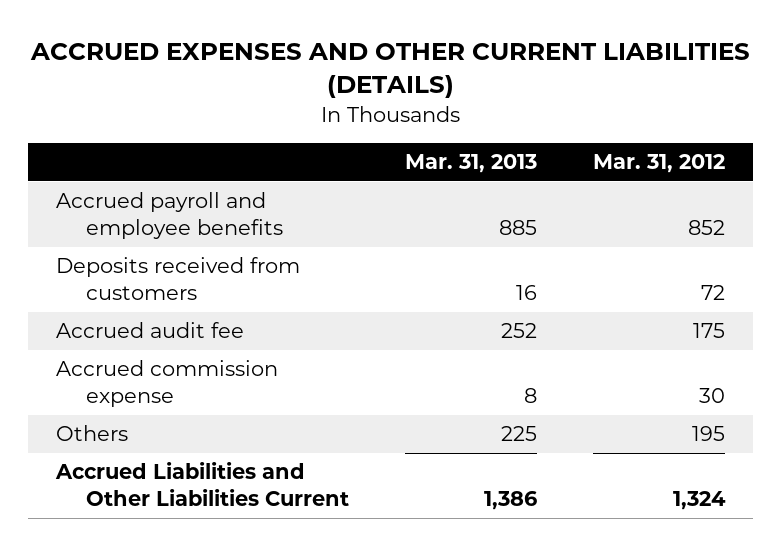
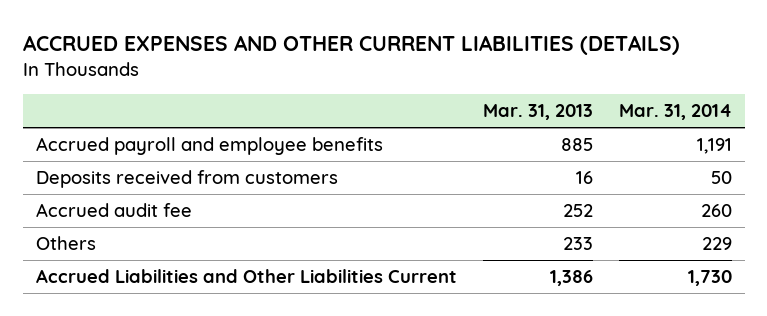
- | Mar. 31, 2013 | Mar. 31, 2012
+ | Mar. 31, 2013 | Mar. 31, 2014
- Accrued commission expense | 8 | 30
- Others | 225 | 195
+ Others | 233 | 229

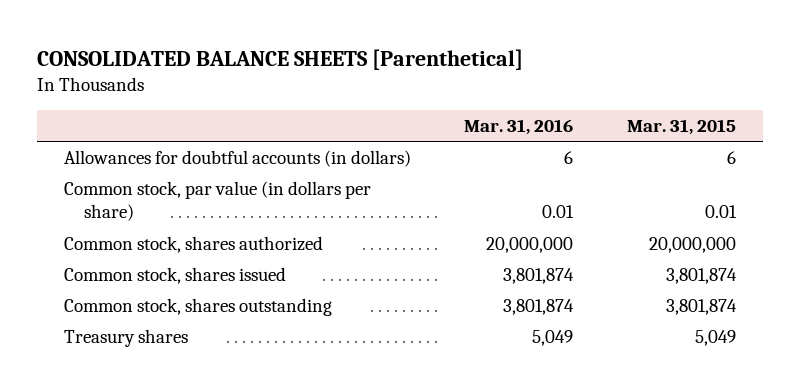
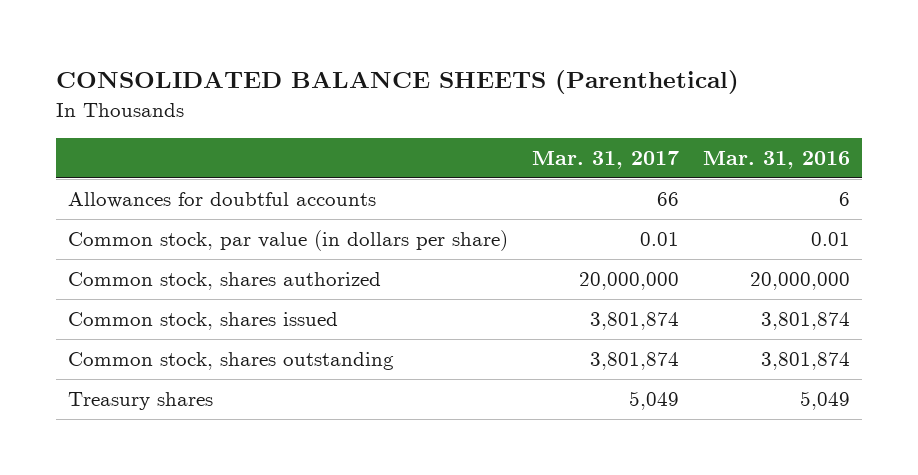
- CONSOLIDATED BALANCE SHEETS [Parenthetical]
+ CONSOLIDATED BALANCE SHEETS (Parenthetical)
- | Mar. 31, 2016 | Mar. 31, 2015
+ | Mar. 31, 2017 | Mar. 31, 2016
- Allowances for doubtful accounts (in dollars) | 6 | 6
+ Allowances for doubtful accounts | 66 | 6

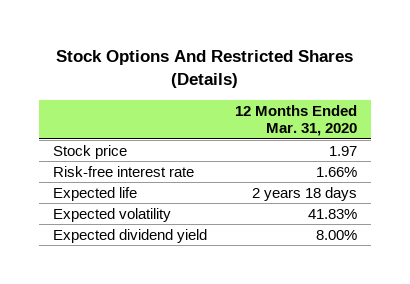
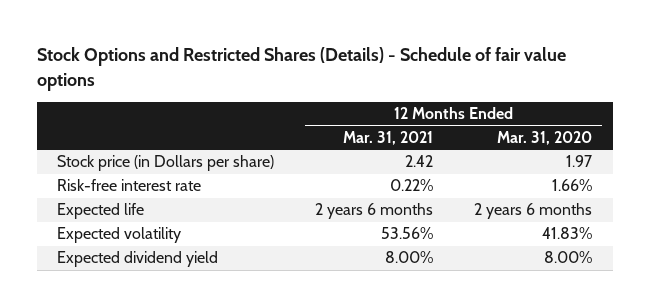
- Stock Options And Restricted Shares (Details)
+ Stock Options and Restricted Shares (Details) - Schedule of fair value options
- | 12 Months Ended Mar. 31, 2020
+ | 12 Months Ended Mar. 31, 2021 | 12 Months Ended Mar. 31, 2020
- Stock price | 1.97
+ Stock price (in Dollars per share) | 2.42 | 1.97
- Expected life | 2 years 18 days
+ Expected life | 2 years 6 months | 2 years 6 months

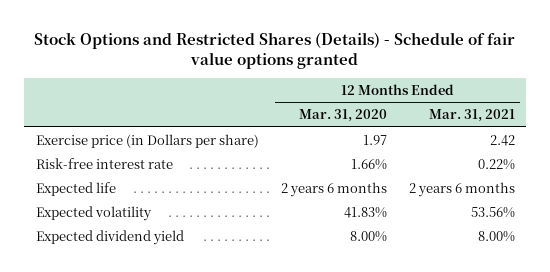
- Stock Options and Restricted Shares (Details) - Schedule of fair value options
+ Stock Options and Restricted Shares (Details) - Schedule of fair value options granted
- | 12 Months Ended Mar. 31, 2021 | 12 Months Ended Mar. 31, 2020
+ | 12 Months Ended Mar. 31, 2020 | 12 Months Ended Mar. 31, 2021
- Stock price (in Dollars per share) | 2.42 | 1.97
+ Exercise price (in Dollars per share) | 1.97 | 2.42

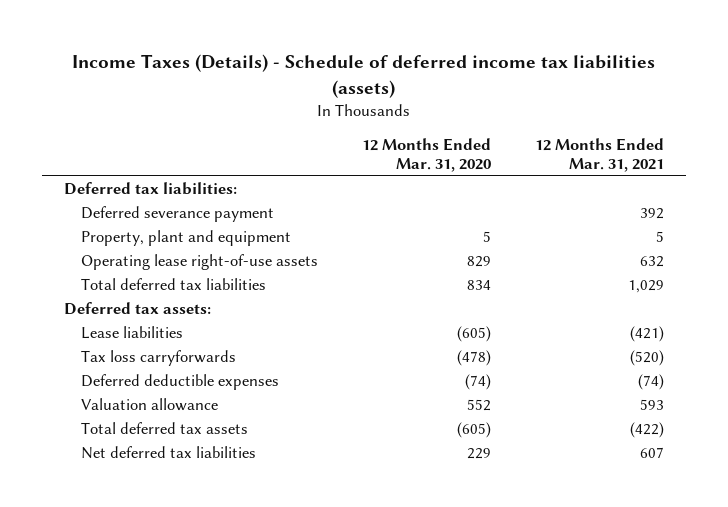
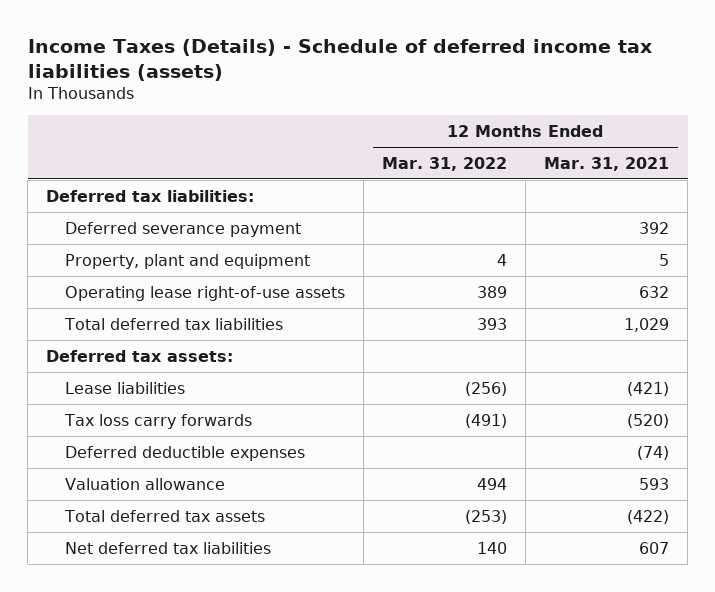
- | 12 Months Ended Mar. 31, 2020 | 12 Months Ended Mar. 31, 2021
+ | 12 Months Ended Mar. 31, 2022 | 12 Months Ended Mar. 31, 2021
- Tax loss carryforwards | (478) | (520)
+ Tax loss carry forwards | (491) | (520)

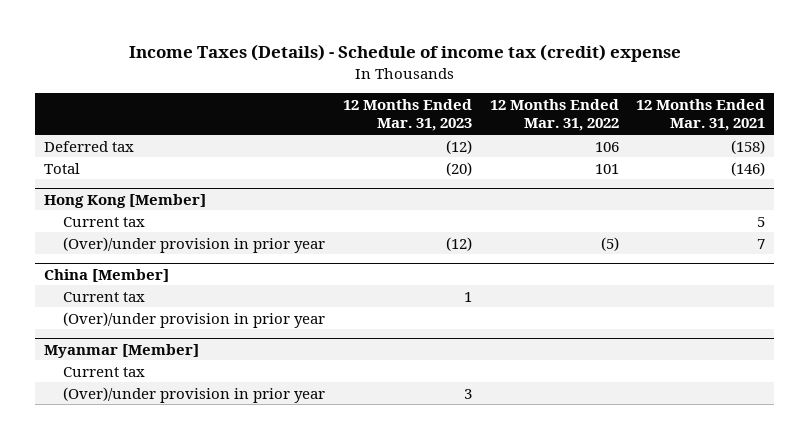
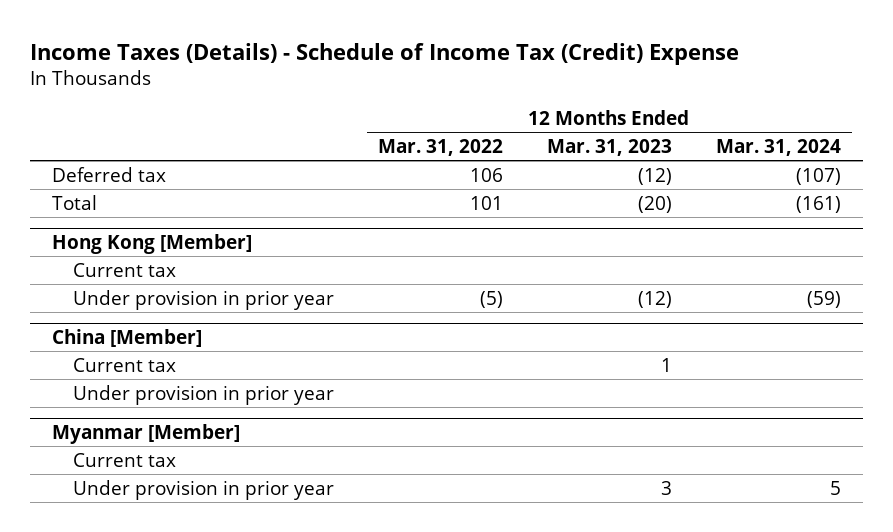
- Income Taxes (Details) - Schedule of income tax (credit) expense
+ Income Taxes (Details) - Schedule of Income Tax (Credit) Expense
- | 12 Months Ended Mar. 31, 2023 | 12 Months Ended Mar. 31, 2022 | 12 Months Ended Mar. 31, 2021
+ | 12 Months Ended Mar. 31, 2022 | 12 Months Ended Mar. 31, 2023 | 12 Months Ended Mar. 31, 2024
@ Hong Kong [Member]
- (Over)/under provision in prior year | (12) | (5) | 7
+ Under provision in prior year | (5) | (12) | (59)
@ China [Member]
- (Over)/under provision in prior year
+ Under provision in prior year
@ Myanmar [Member]
- (Over)/under provision in prior year | 3 | |
+ Under provision in prior year | | 3 | 5

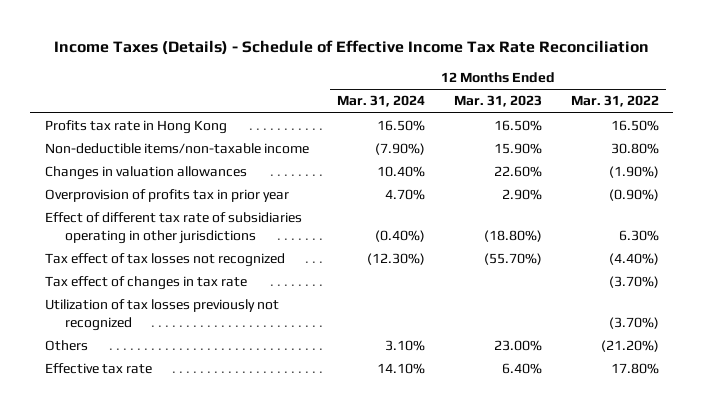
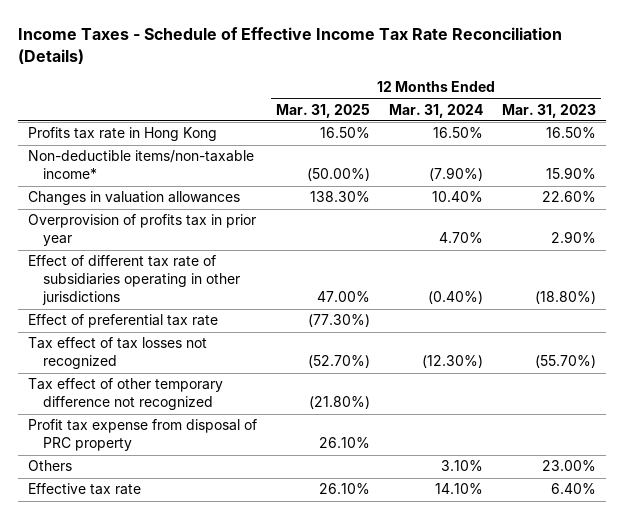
- Income Taxes (Details) - Schedule of Effective Income Tax Rate Reconciliation
+ Income Taxes - Schedule of Effective Income Tax Rate Reconciliation (Details)
- | 12 Months Ended Mar. 31, 2024 | 12 Months Ended Mar. 31, 2023 | 12 Months Ended Mar. 31, 2022
+ | 12 Months Ended Mar. 31, 2025 | 12 Months Ended Mar. 31, 2024 | 12 Months Ended Mar. 31, 2023
- Non-deductible items/non-taxable income | (7.90%) | 15.90% | 30.80%
+ Non-deductible items/non-taxable income* | (50.00%) | (7.90%) | 15.90%
+ Effect of preferential tax rate | (77.30%) | |
- Tax effect of changes in tax rate | | | (3.70%)
- Utilization of tax losses previously not recognized | | | (3.70%)
+ Tax effect of other temporary difference not recognized | (21.80%) | |
+ Profit tax expense from disposal of PRC property | 26.10% | |

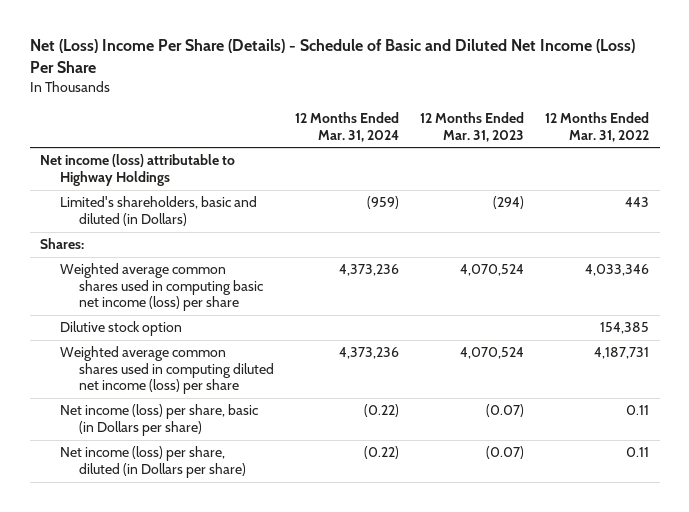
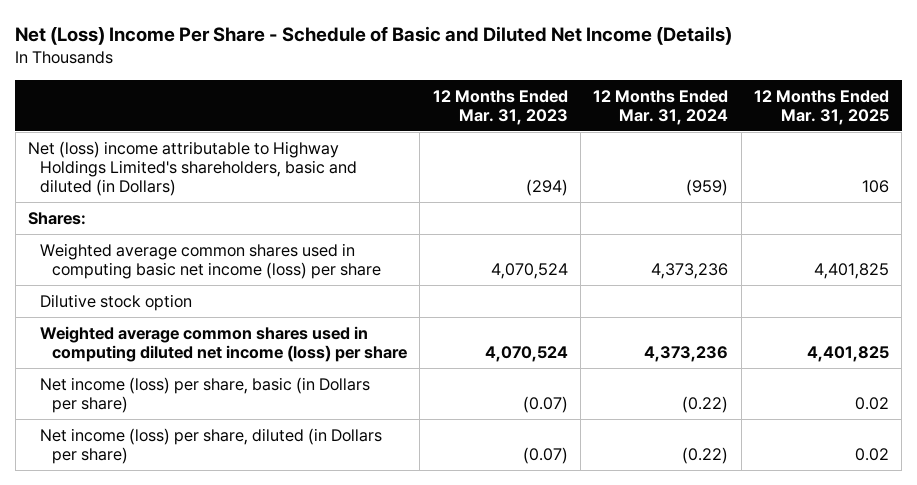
- Net (Loss) Income Per Share (Details) - Schedule of Basic and Diluted Net Income (Loss) Per Share
+ Net (Loss) Income Per Share - Schedule of Basic and Diluted Net Income (Details)
- | 12 Months Ended Mar. 31, 2024 | 12 Months Ended Mar. 31, 2023 | 12 Months Ended Mar. 31, 2022
+ | 12 Months Ended Mar. 31, 2023 | 12 Months Ended Mar. 31, 2024 | 12 Months Ended Mar. 31, 2025
- Net income (loss) attributable to Highway Holdings
- Limited's shareholders, basic and diluted (in Dollars) | (959) | (294) | 443
+ Net (loss) income attributable to Highway Holdings Limited's shareholders, basic and diluted (in Dollars) | (294) | (959) | 106

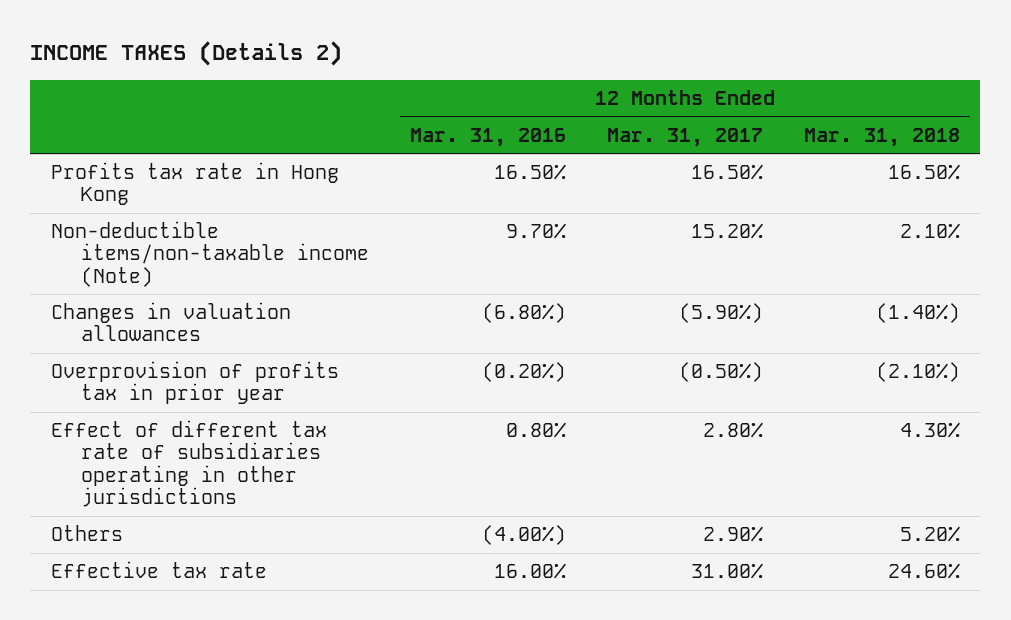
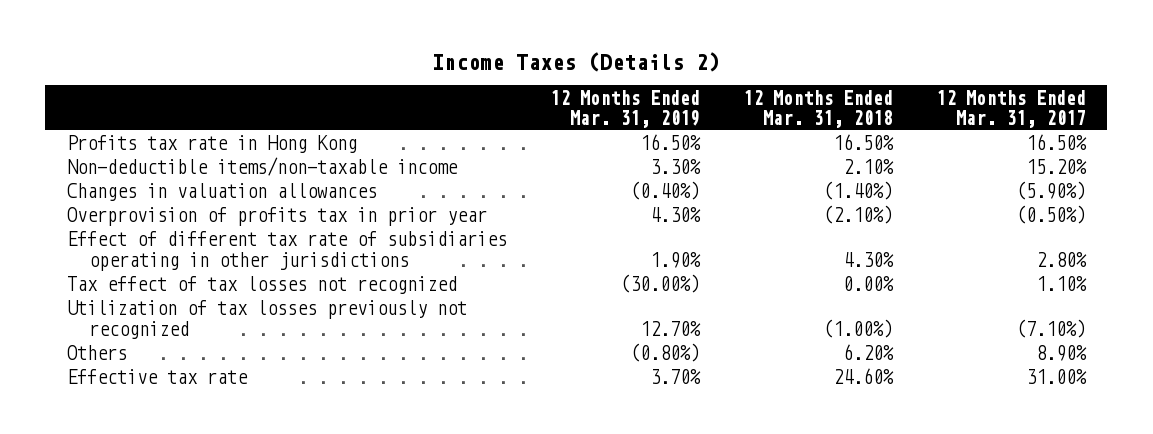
- INCOME TAXES (Details 2)
+ Income Taxes (Details 2)
- | 12 Months Ended Mar. 31, 2016 | 12 Months Ended Mar. 31, 2017 | 12 Months Ended Mar. 31, 2018
+ | 12 Months Ended Mar. 31, 2019 | 12 Months Ended Mar. 31, 2018 | 12 Months Ended Mar. 31, 2017
- Non-deductible items/non-taxable income (Note) | 9.70% | 15.20% | 2.10%
+ Non-deductible items/non-taxable income | 3.30% | 2.10% | 15.20%
- Others | (4.00%) | 2.90% | 5.20%
+ Tax effect of tax losses not recognized | (30.00%) | 0.00% | 1.10%
+ Utilization of tax losses previously not recognized | 12.70% | (1.00%) | (7.10%)
+ Others | (0.80%) | 6.20% | 8.90%

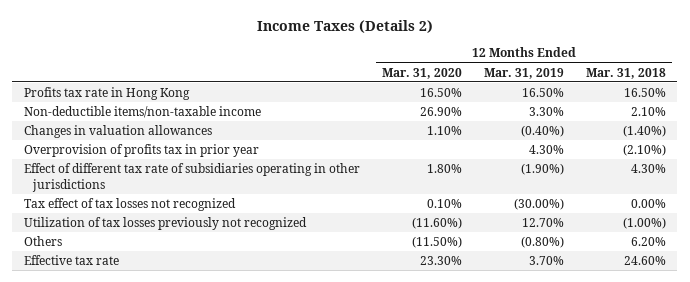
- | 12 Months Ended Mar. 31, 2019 | 12 Months Ended Mar. 31, 2018 | 12 Months Ended Mar. 31, 2017
+ | 12 Months Ended Mar. 31, 2020 | 12 Months Ended Mar. 31, 2019 | 12 Months Ended Mar. 31, 2018
- Effect of different tax rate of subsidiaries operating in other jurisdictions | 1.90% | 4.30% | 2.80%
+ Effect of different tax rate of subsidiaries operating in other jurisdictions | 1.80% | (1.90%) | 4.30%

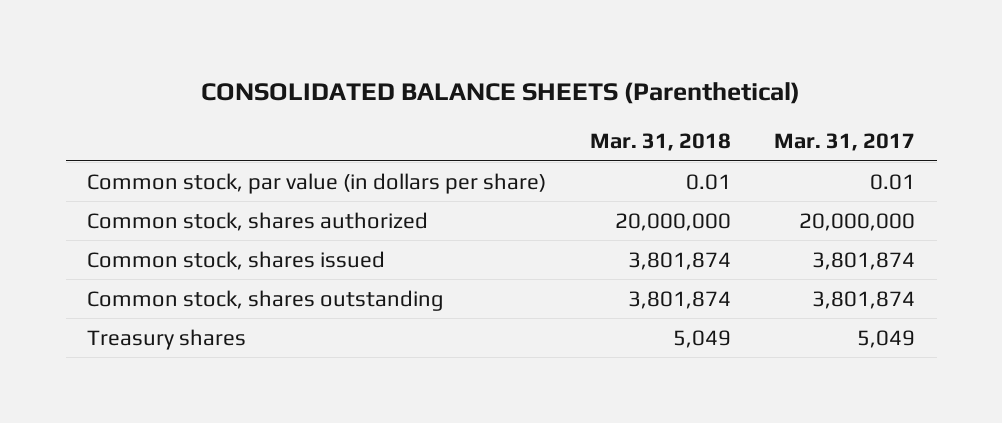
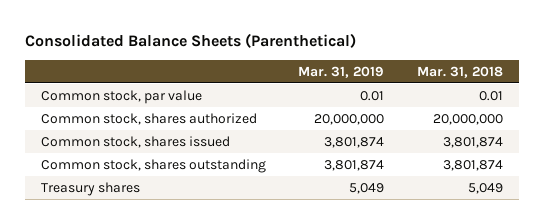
- CONSOLIDATED BALANCE SHEETS (Parenthetical)
+ Consolidated Balance Sheets (Parenthetical)
- | Mar. 31, 2018 | Mar. 31, 2017
+ | Mar. 31, 2019 | Mar. 31, 2018
- Common stock, par value (in dollars per share) | 0.01 | 0.01
+ Common stock, par value | 0.01 | 0.01

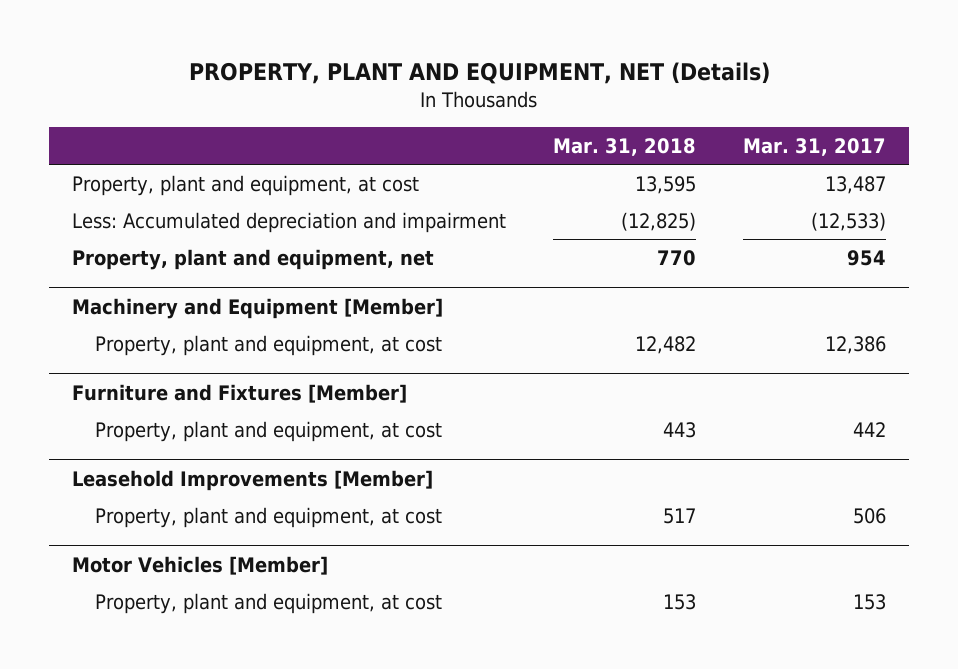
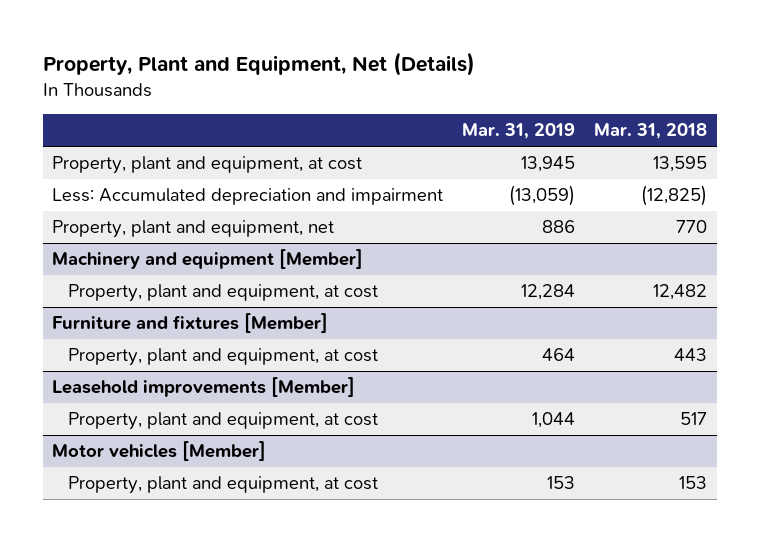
- PROPERTY, PLANT AND EQUIPMENT, NET (Details)
+ Property, Plant and Equipment, Net (Details)
- | Mar. 31, 2018 | Mar. 31, 2017
+ | Mar. 31, 2019 | Mar. 31, 2018
- Machinery and Equipment [Member]
+ Machinery and equipment [Member]
- Furniture and Fixtures [Member]
+ Furniture and fixtures [Member]
- Leasehold Improvements [Member]
+ Leasehold improvements [Member]
- Motor Vehicles [Member]
+ Motor vehicles [Member]

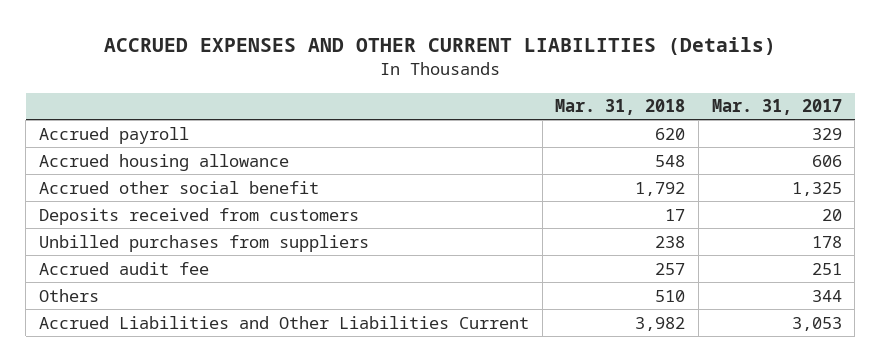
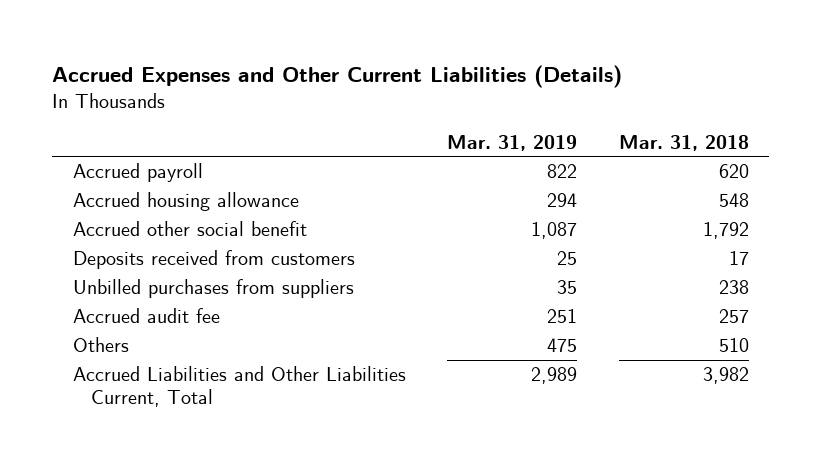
- ACCRUED EXPENSES AND OTHER CURRENT LIABILITIES (Details)
+ Accrued Expenses and Other Current Liabilities (Details)
- | Mar. 31, 2018 | Mar. 31, 2017
+ | Mar. 31, 2019 | Mar. 31, 2018
- Accrued Liabilities and Other Liabilities Current | 3,982 | 3,053
+ Accrued Liabilities and Other Liabilities Current, Total | 2,989 | 3,982

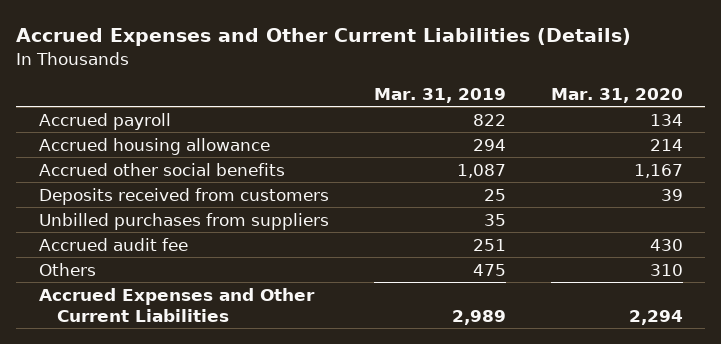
- | Mar. 31, 2019 | Mar. 31, 2018
+ | Mar. 31, 2019 | Mar. 31, 2020
- Accrued other social benefit | 1,087 | 1,792
+ Accrued other social benefits | 1,087 | 1,167
- Accrued Liabilities and Other Liabilities Current, Total | 2,989 | 3,982
+ Accrued Expenses and Other Current Liabilities | 2,989 | 2,294

